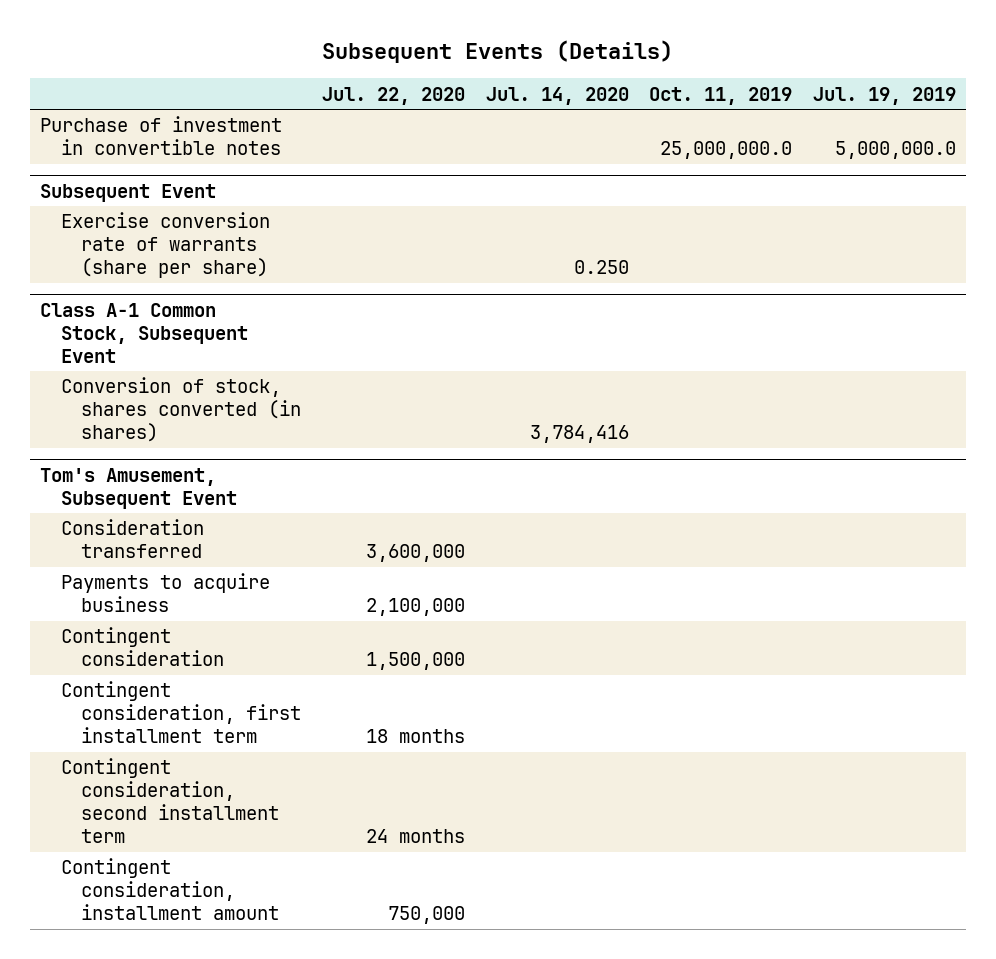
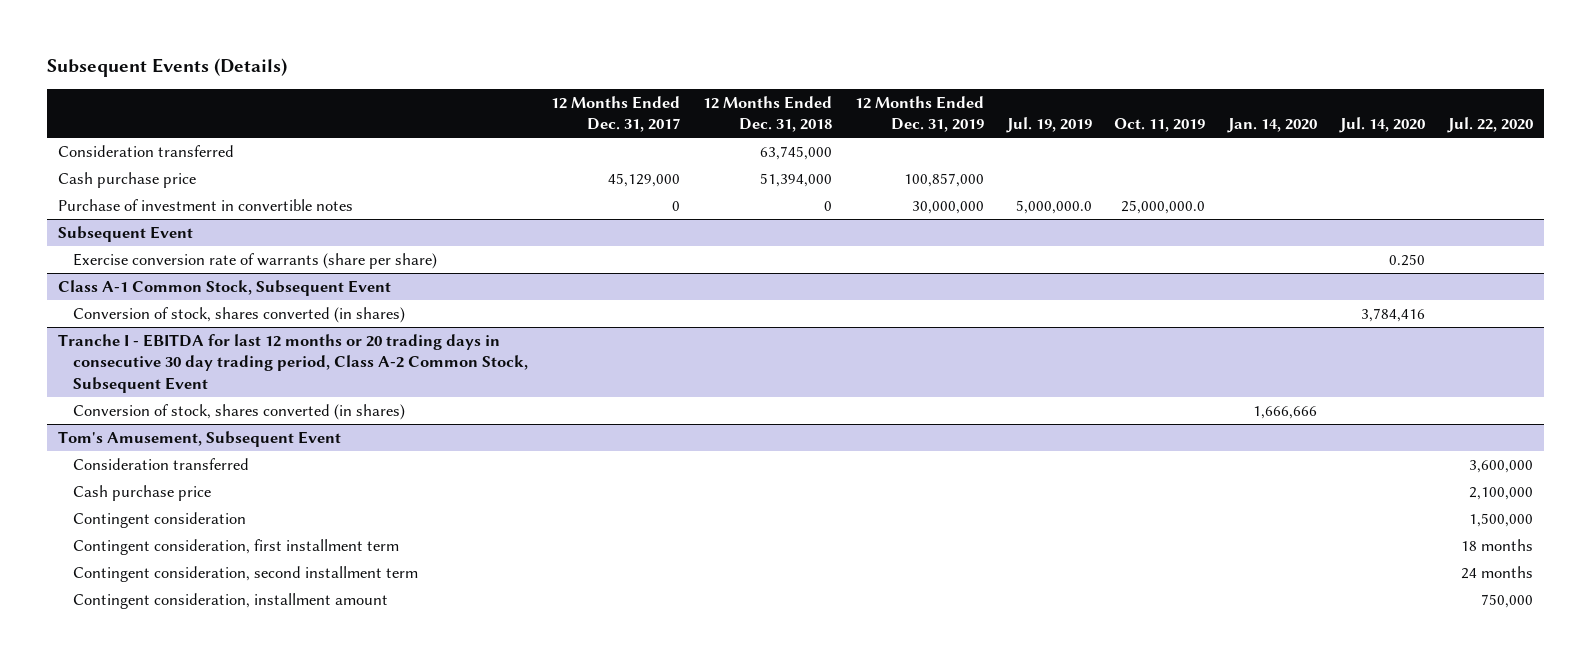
- | Jul. 22, 2020 | Jul. 14, 2020 | Oct. 11, 2019 | Jul. 19, 2019
+ | 12 Months Ended Dec. 31, 2017 | 12 Months Ended Dec. 31, 2018 | 12 Months Ended Dec. 31, 2019 | Jul. 19, 2019 | Oct. 11, 2019 | Jan. 14, 2020 | Jul. 14, 2020 | Jul. 22, 2020
+ Consideration transferred | | 63,745,000 | | | | | |
+ Cash purchase price | 45,129,000 | 51,394,000 | 100,857,000 | | | | |
+ Tranche I - EBITDA for last 12 months or 20 trading days in consecutive 30 day trading period, Class A-2 Common Stock, Subsequent Event
+ Conversion of stock, shares converted (in shares) | | | | | | 1,666,666 | |
@ Tom's Amusement, Subsequent Event
- Payments to acquire business | 2,100,000 | | |
+ Cash purchase price | | | | | | | | 2,100,000

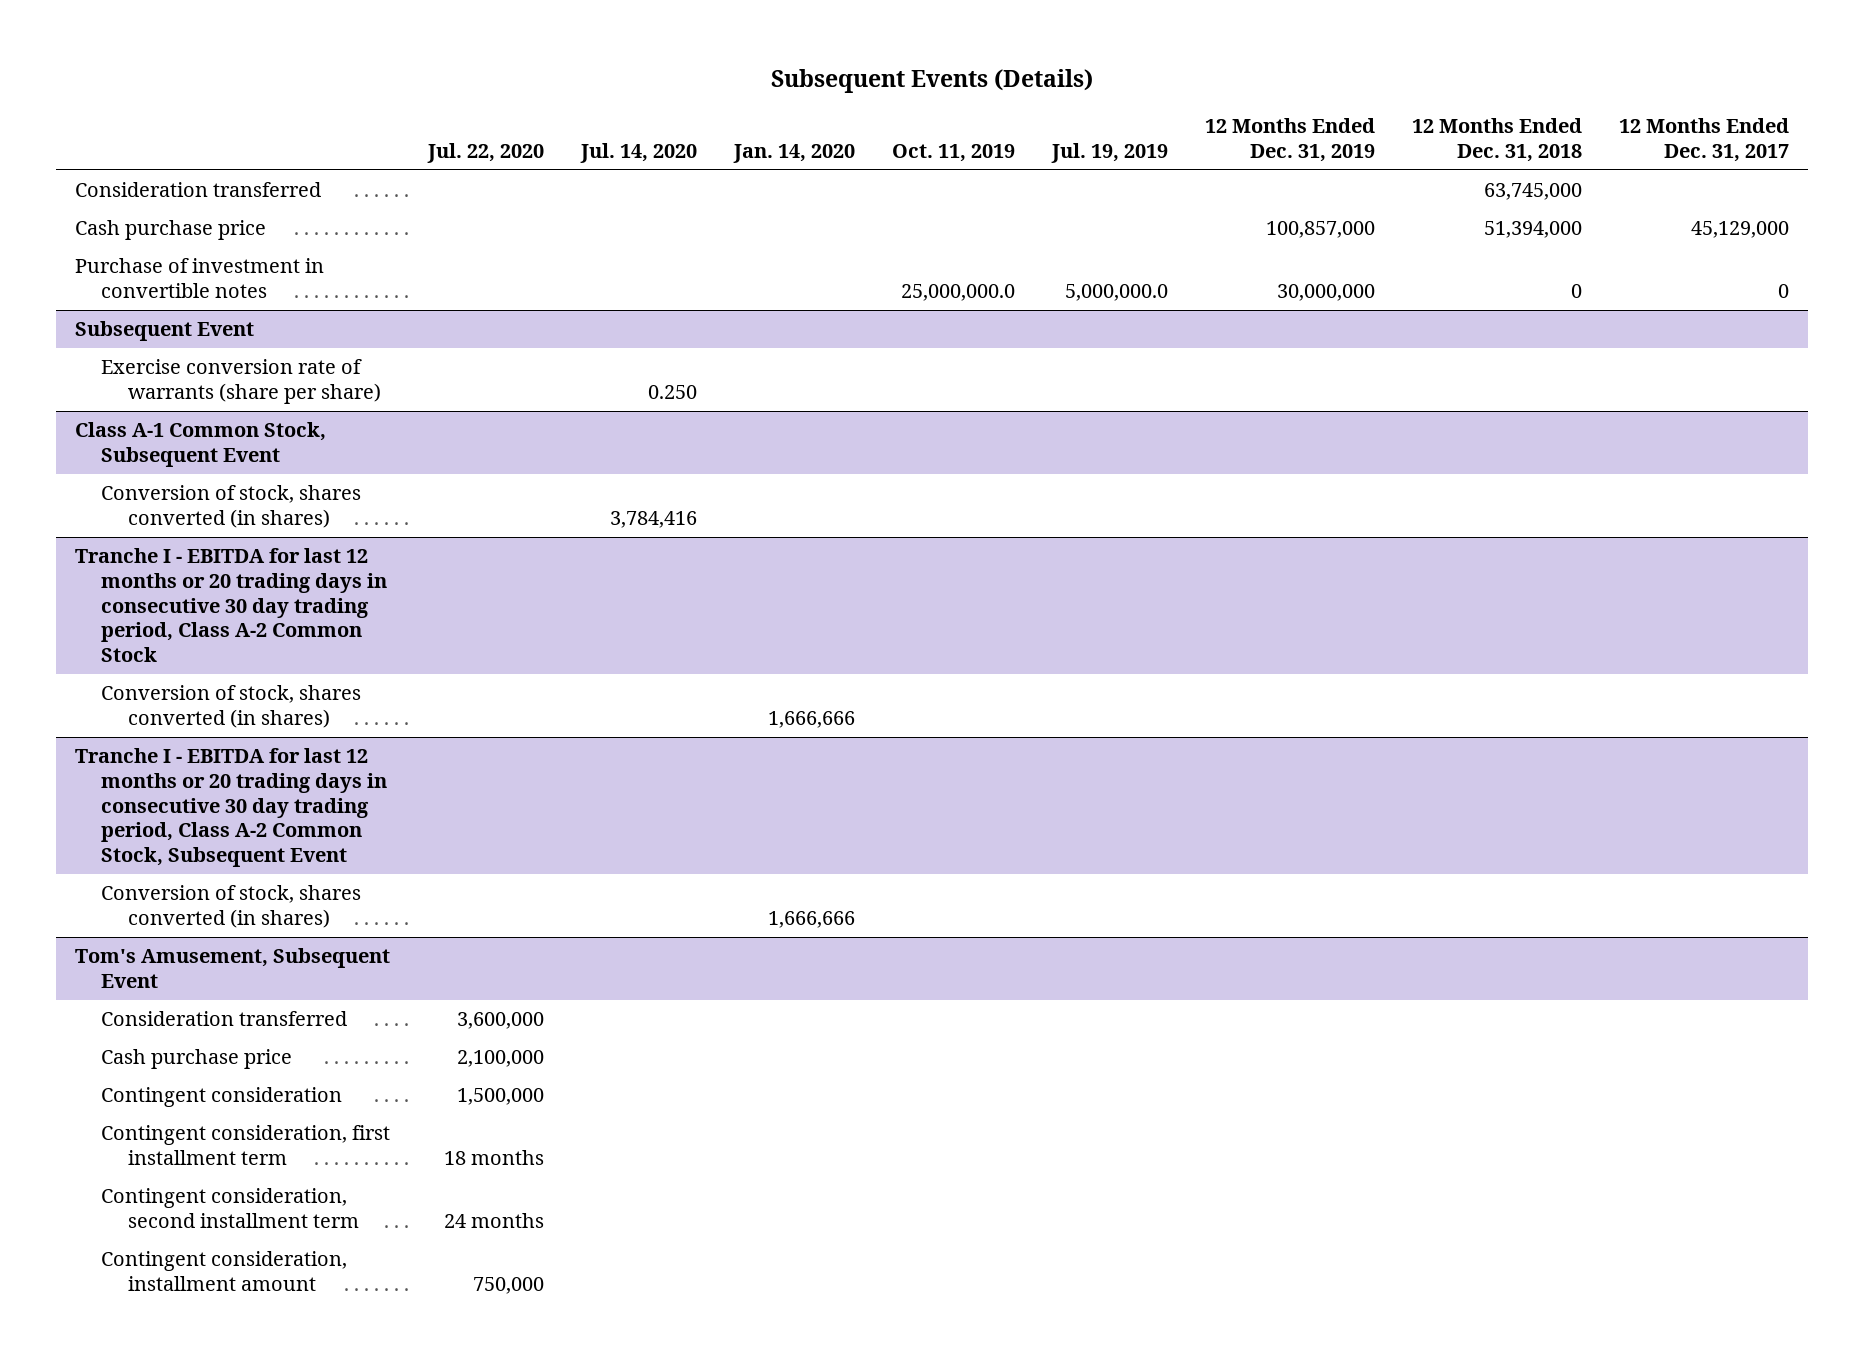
- | 12 Months Ended Dec. 31, 2017 | 12 Months Ended Dec. 31, 2018 | 12 Months Ended Dec. 31, 2019 | Jul. 19, 2019 | Oct. 11, 2019 | Jan. 14, 2020 | Jul. 14, 2020 | Jul. 22, 2020
+ | Jul. 22, 2020 | Jul. 14, 2020 | Jan. 14, 2020 | Oct. 11, 2019 | Jul. 19, 2019 | 12 Months Ended Dec. 31, 2019 | 12 Months Ended Dec. 31, 2018 | 12 Months Ended Dec. 31, 2017
+ Tranche I - EBITDA for last 12 months or 20 trading days in consecutive 30 day trading period, Class A-2 Common Stock
+ Conversion of stock, shares converted (in shares) | | | 1,666,666 | | | | |

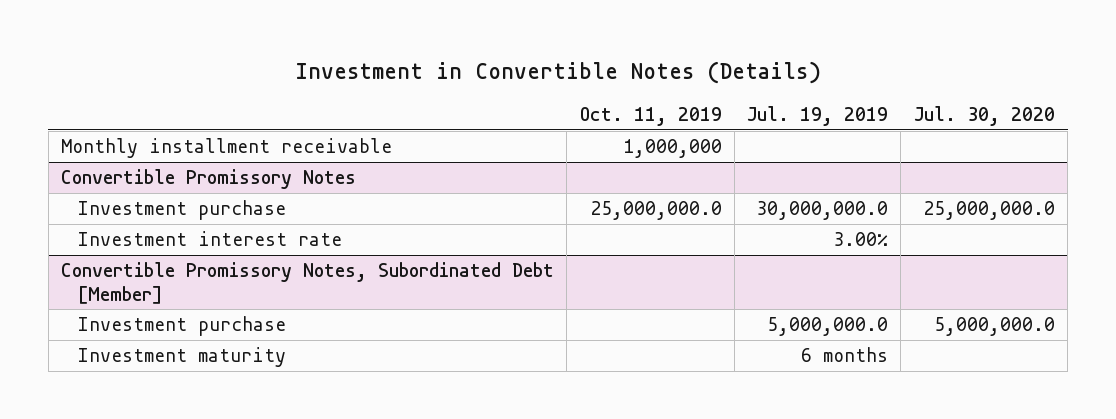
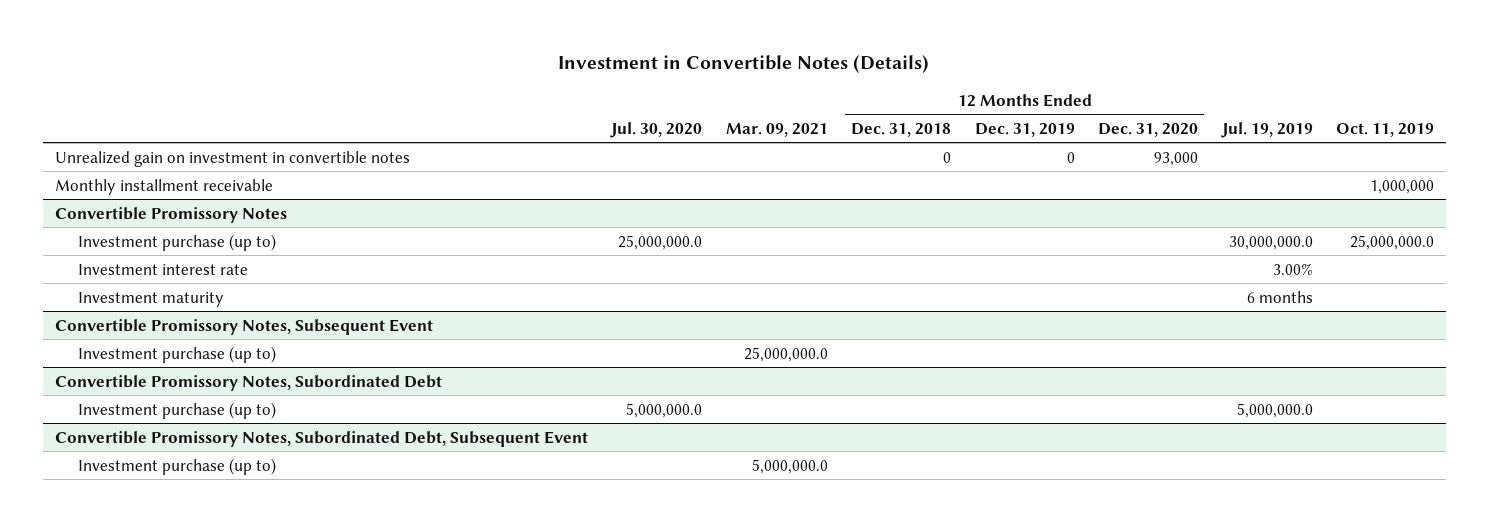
- | Oct. 11, 2019 | Jul. 19, 2019 | Jul. 30, 2020
+ | Jul. 30, 2020 | Mar. 09, 2021 | 12 Months Ended Dec. 31, 2018 | 12 Months Ended Dec. 31, 2019 | 12 Months Ended Dec. 31, 2020 | Jul. 19, 2019 | Oct. 11, 2019
+ Unrealized gain on investment in convertible notes | | | 0 | 0 | 93,000 | |
@ Convertible Promissory Notes
- Investment purchase | 25,000,000.0 | 30,000,000.0 | 25,000,000.0
+ Investment purchase (up to) | 25,000,000.0 | | | | | 30,000,000.0 | 25,000,000.0
- Convertible Promissory Notes, Subordinated Debt [Member]
- Investment purchase | | 5,000,000.0 | 5,000,000.0
- Investment maturity | | 6 months |
@ Convertible Promissory Notes
+ Investment maturity | | | | | | 6 months |
+ Convertible Promissory Notes, Subsequent Event
+ Investment purchase (up to) | | 25,000,000.0 | | | | |
+ Convertible Promissory Notes, Subordinated Debt
+ Investment purchase (up to) | 5,000,000.0 | | | | | 5,000,000.0 |
+ Convertible Promissory Notes, Subordinated Debt, Subsequent Event
+ Investment purchase (up to) | | 5,000,000.0 | | | | |

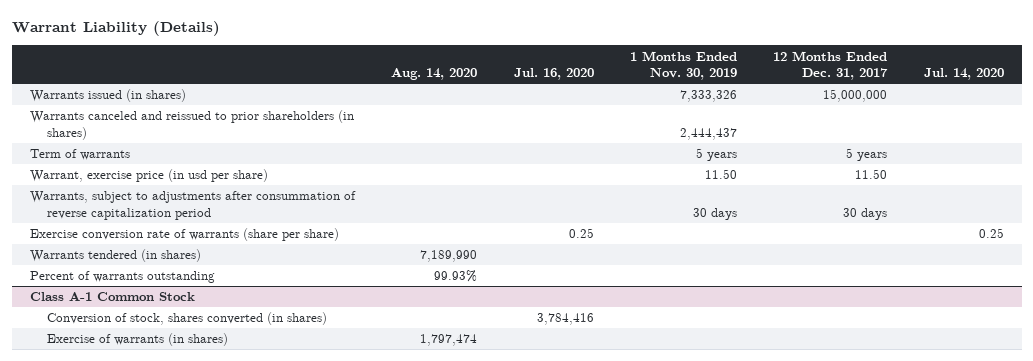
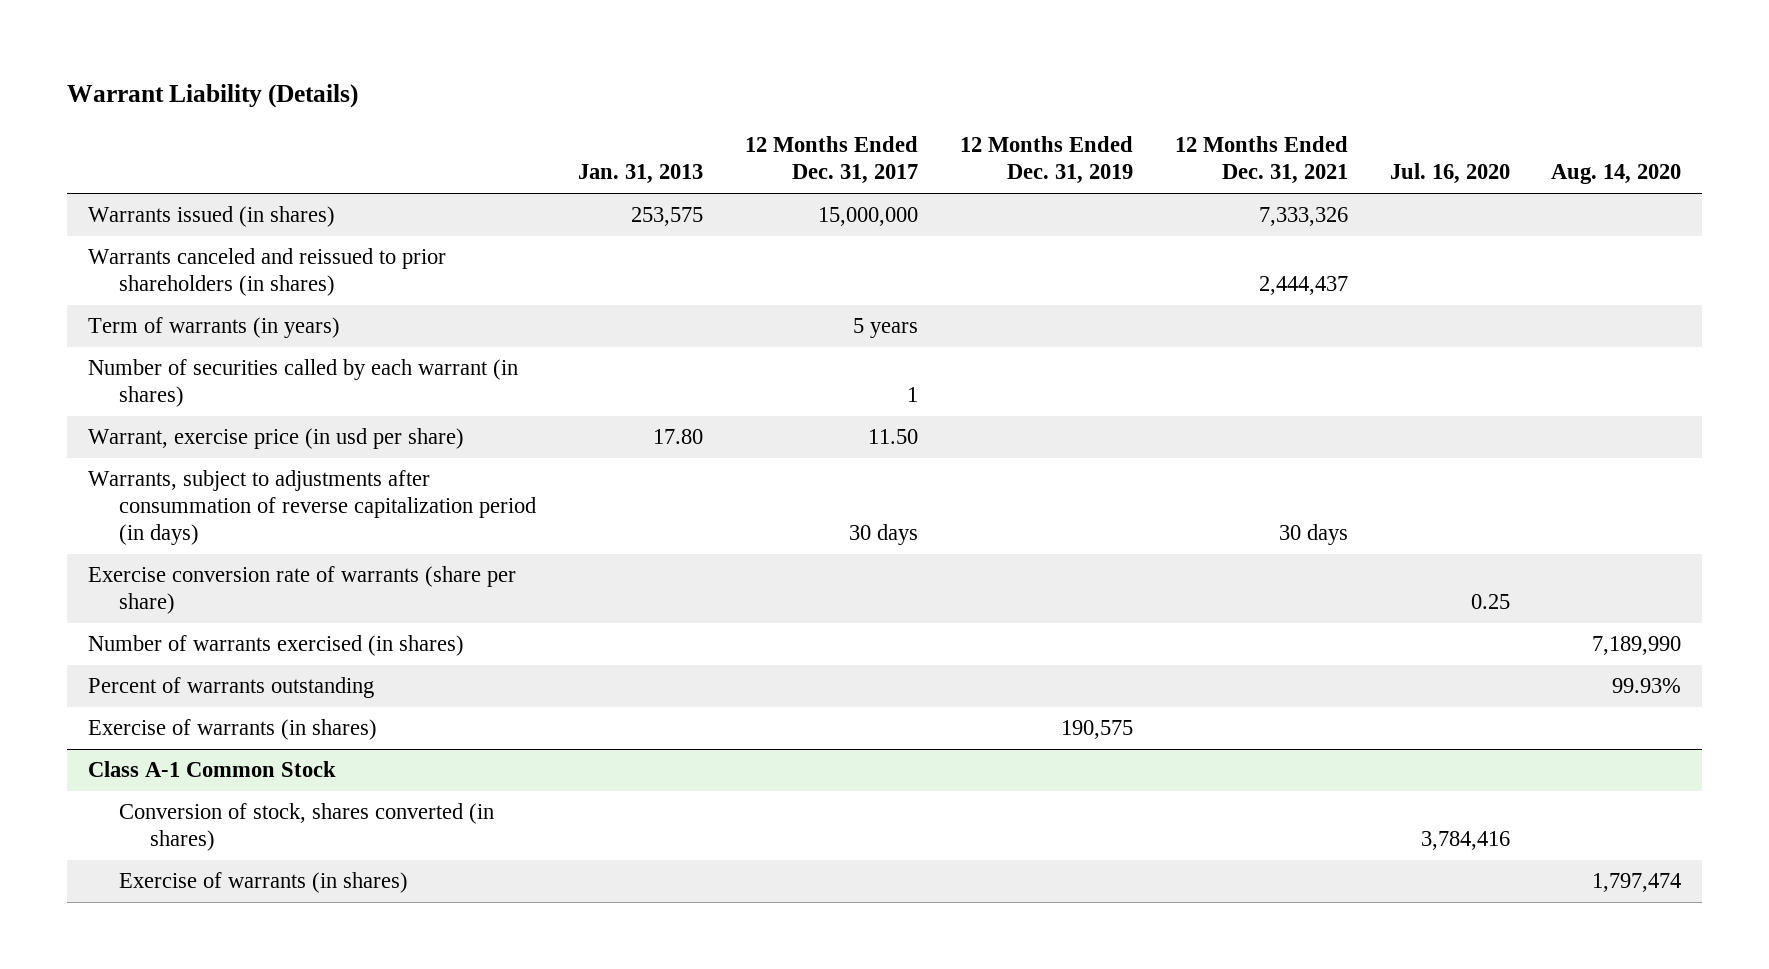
- | Aug. 14, 2020 | Jul. 16, 2020 | 1 Months Ended Nov. 30, 2019 | 12 Months Ended Dec. 31, 2017 | Jul. 14, 2020
+ | Jan. 31, 2013 | 12 Months Ended Dec. 31, 2017 | 12 Months Ended Dec. 31, 2019 | 12 Months Ended Dec. 31, 2021 | Jul. 16, 2020 | Aug. 14, 2020
- Term of warrants | | | 5 years | 5 years |
+ Term of warrants (in years) | | 5 years | | | |
+ Number of securities called by each warrant (in shares) | | 1 | | | |
- Warrants, subject to adjustments after consummation of reverse capitalization period | | | 30 days | 30 days |
+ Warrants, subject to adjustments after consummation of reverse capitalization period (in days) | | 30 days | | 30 days | |
- Warrants tendered (in shares) | 7,189,990 | | | |
+ Number of warrants exercised (in shares) | | | | | | 7,189,990
+ Exercise of warrants (in shares) | | | 190,575 | | |

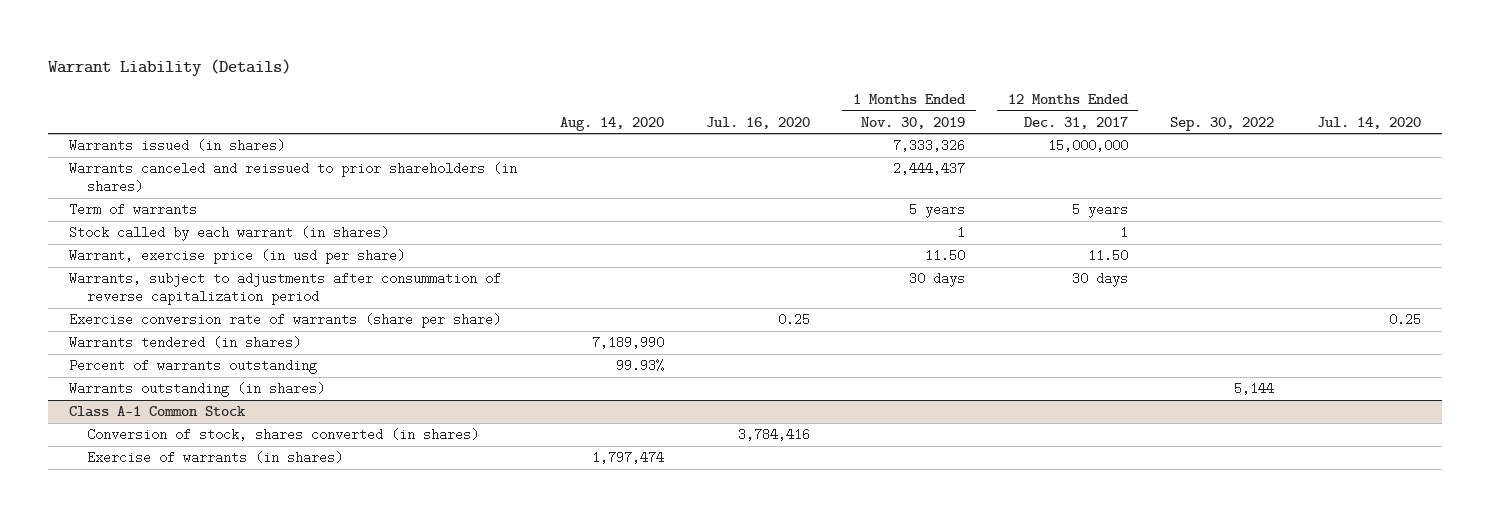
- | Jan. 31, 2013 | 12 Months Ended Dec. 31, 2017 | 12 Months Ended Dec. 31, 2019 | 12 Months Ended Dec. 31, 2021 | Jul. 16, 2020 | Aug. 14, 2020
+ | Aug. 14, 2020 | Jul. 16, 2020 | 1 Months Ended Nov. 30, 2019 | 12 Months Ended Dec. 31, 2017 | Sep. 30, 2022 | Jul. 14, 2020
- Term of warrants (in years) | | 5 years | | | |
- Number of securities called by each warrant (in shares) | | 1 | | | |
+ Term of warrants | | | 5 years | 5 years | |
+ Stock called by each warrant (in shares) | | | 1 | 1 | |
- Warrants, subject to adjustments after consummation of reverse capitalization period (in days) | | 30 days | | 30 days | |
+ Warrants, subject to adjustments after consummation of reverse capitalization period | | | 30 days | 30 days | |
- Number of warrants exercised (in shares) | | | | | | 7,189,990
+ Warrants tendered (in shares) | 7,189,990 | | | | |
- Exercise of warrants (in shares) | | | 190,575 | | |
+ Warrants outstanding (in shares) | | | | | 5,144 |

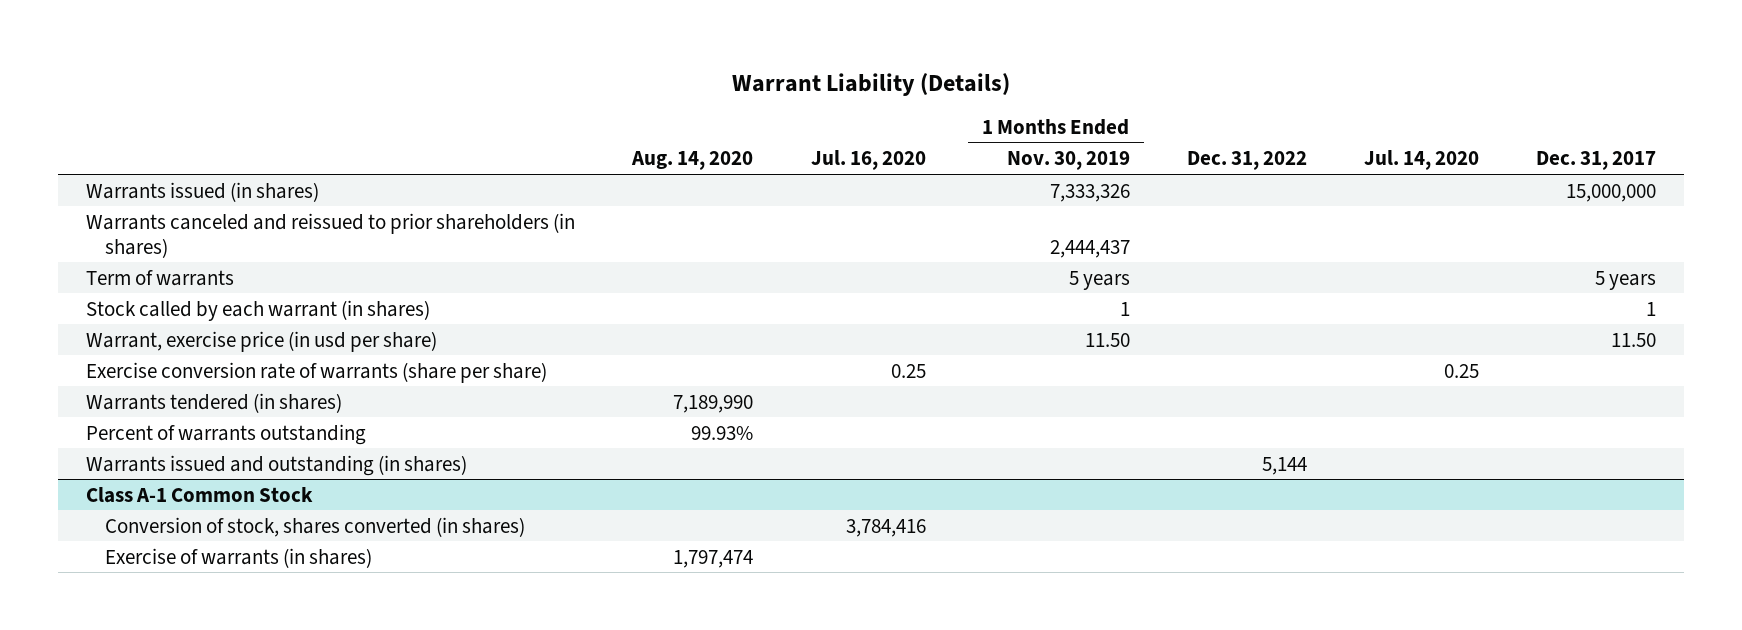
- | Aug. 14, 2020 | Jul. 16, 2020 | 1 Months Ended Nov. 30, 2019 | 12 Months Ended Dec. 31, 2017 | Sep. 30, 2022 | Jul. 14, 2020
+ | Aug. 14, 2020 | Jul. 16, 2020 | 1 Months Ended Nov. 30, 2019 | Dec. 31, 2022 | Jul. 14, 2020 | Dec. 31, 2017
- Warrants, subject to adjustments after consummation of reverse capitalization period | | | 30 days | 30 days | |
- Warrants outstanding (in shares) | | | | | 5,144 |
+ Warrants issued and outstanding (in shares) | | | | 5,144 | |

